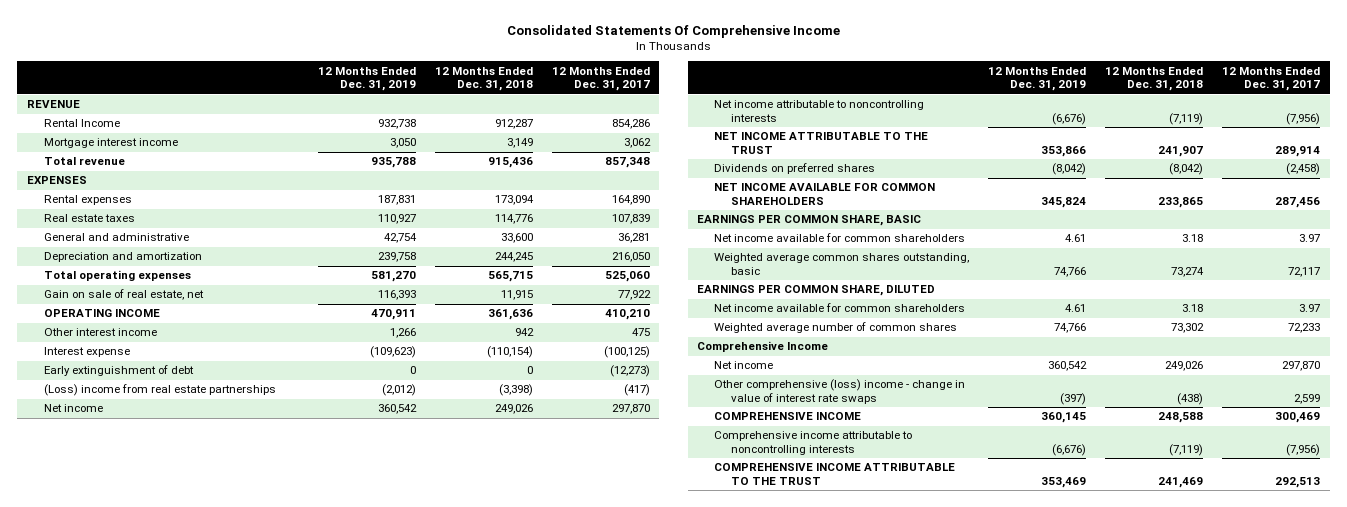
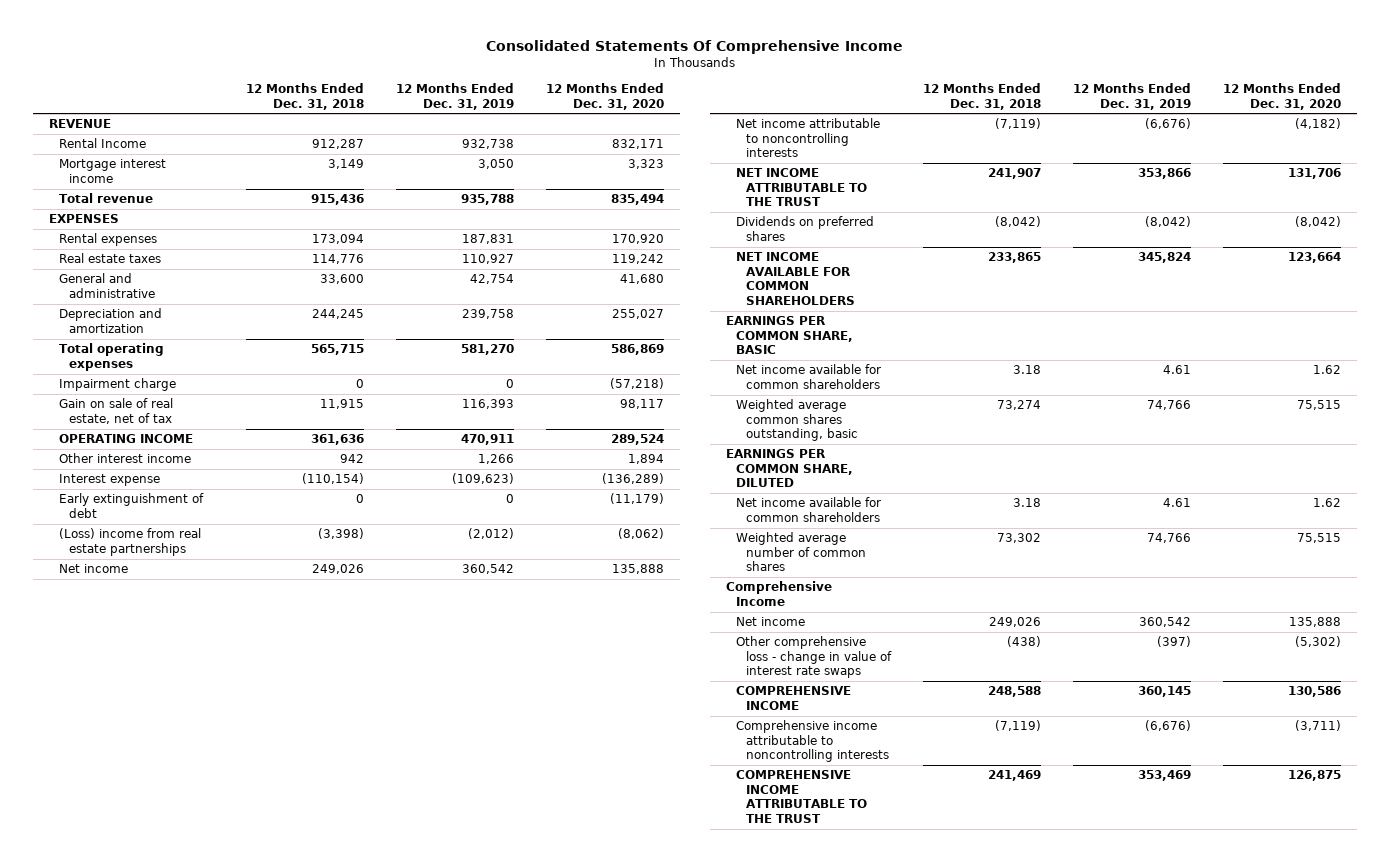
- | 12 Months Ended Dec. 31, 2019 | 12 Months Ended Dec. 31, 2018 | 12 Months Ended Dec. 31, 2017
+ | 12 Months Ended Dec. 31, 2018 | 12 Months Ended Dec. 31, 2019 | 12 Months Ended Dec. 31, 2020
- Gain on sale of real estate, net | 116,393 | 11,915 | 77,922
+ Impairment charge | 0 | 0 | (57,218)
+ Gain on sale of real estate, net of tax | 11,915 | 116,393 | 98,117
- Other comprehensive (loss) income - change in value of interest rate swaps | (397) | (438) | 2,599
+ Other comprehensive loss - change in value of interest rate swaps | (438) | (397) | (5,302)

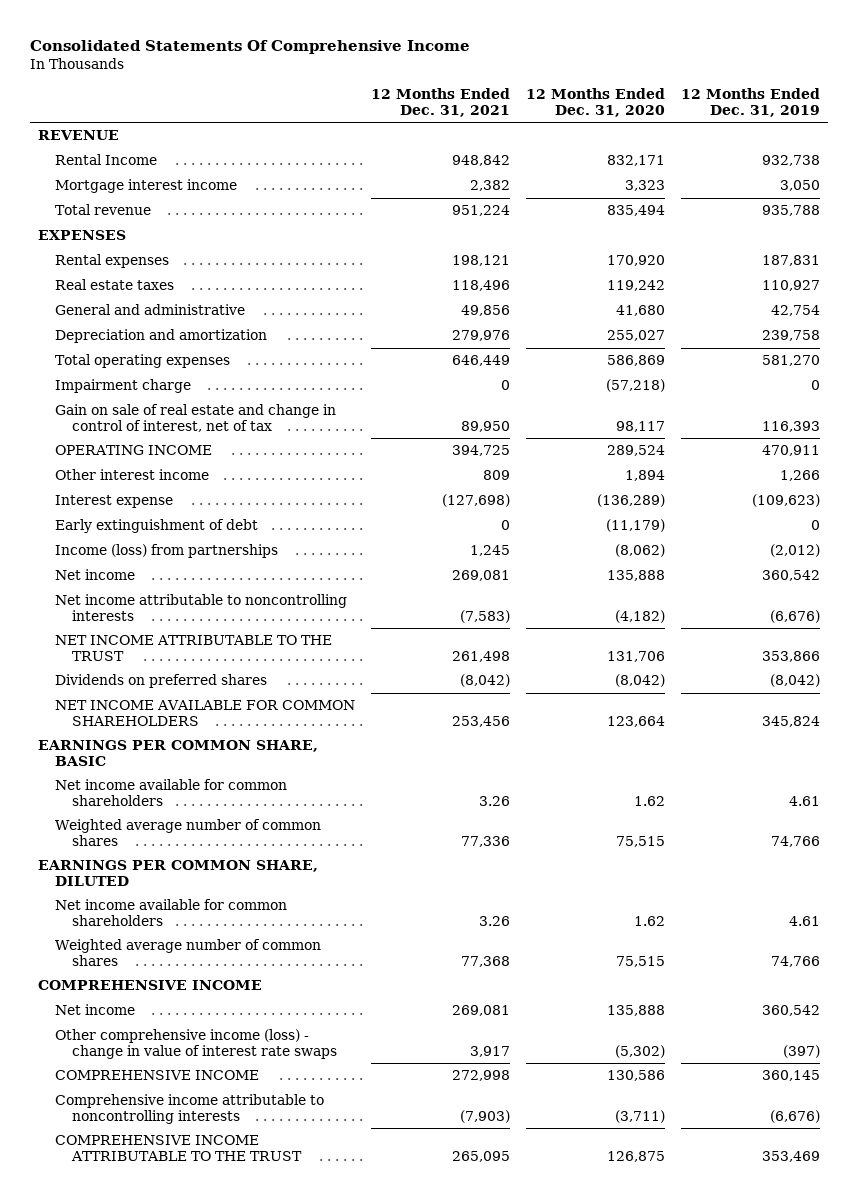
- | 12 Months Ended Dec. 31, 2018 | 12 Months Ended Dec. 31, 2019 | 12 Months Ended Dec. 31, 2020
+ | 12 Months Ended Dec. 31, 2021 | 12 Months Ended Dec. 31, 2020 | 12 Months Ended Dec. 31, 2019
- Gain on sale of real estate, net of tax | 11,915 | 116,393 | 98,117
+ Gain on sale of real estate and change in control of interest, net of tax | 89,950 | 98,117 | 116,393
- (Loss) income from real estate partnerships | (3,398) | (2,012) | (8,062)
+ Income (loss) from partnerships | 1,245 | (8,062) | (2,012)
- Weighted average common shares outstanding, basic | 73,274 | 74,766 | 75,515
+ Weighted average number of common shares | 77,336 | 75,515 | 74,766
- Comprehensive Income
+ COMPREHENSIVE INCOME
- Other comprehensive loss - change in value of interest rate swaps | (438) | (397) | (5,302)
+ Other comprehensive income (loss) - change in value of interest rate swaps | 3,917 | (5,302) | (397)

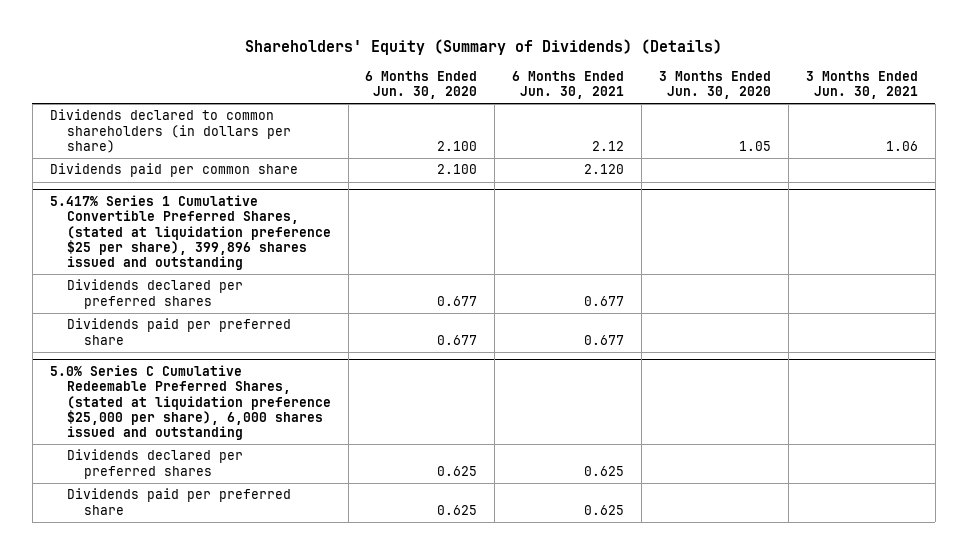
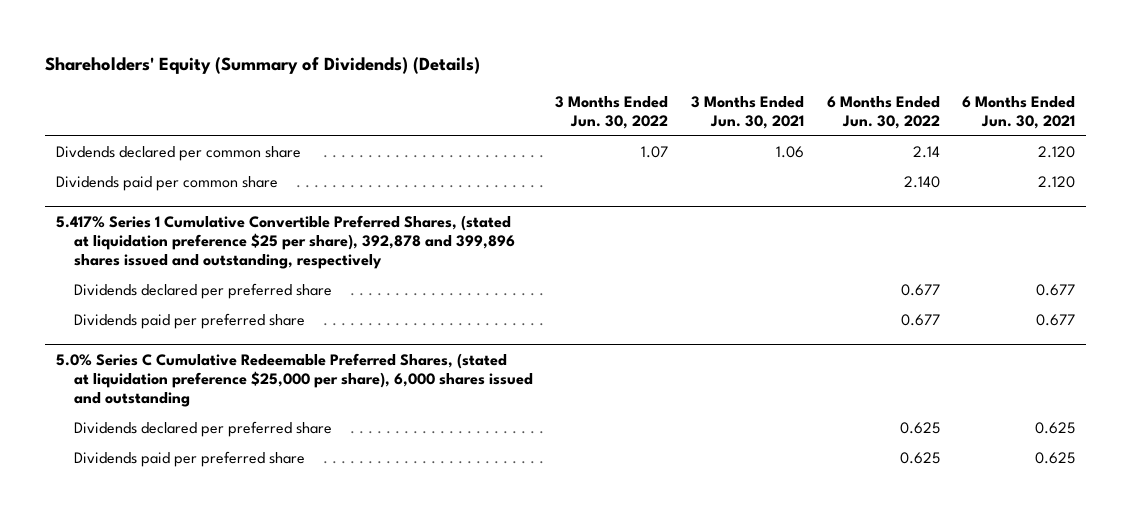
- | 6 Months Ended Jun. 30, 2020 | 6 Months Ended Jun. 30, 2021 | 3 Months Ended Jun. 30, 2020 | 3 Months Ended Jun. 30, 2021
+ | 3 Months Ended Jun. 30, 2022 | 3 Months Ended Jun. 30, 2021 | 6 Months Ended Jun. 30, 2022 | 6 Months Ended Jun. 30, 2021
- Dividends declared to common shareholders (in dollars per share) | 2.100 | 2.12 | 1.05 | 1.06
+ Divdends declared per common share | 1.07 | 1.06 | 2.14 | 2.120
- 5.417% Series 1 Cumulative Convertible Preferred Shares, (stated at liquidation preference $25 per share), 399,896 shares issued and outstanding
- Dividends declared per preferred shares | 0.677 | 0.677 | |
+ 5.417% Series 1 Cumulative Convertible Preferred Shares, (stated at liquidation preference $25 per share), 392,878 and 399,896 shares issued and outstanding, respectively
+ Dividends declared per preferred share | | | 0.677 | 0.677
@ 5.0% Series C Cumulative Redeemable Preferred Shares, (stated at liquidation preference $25,000 per share), 6,000 shares issued and outstanding
- Dividends declared per preferred shares | 0.625 | 0.625 | |
+ Dividends declared per preferred share | | | 0.625 | 0.625

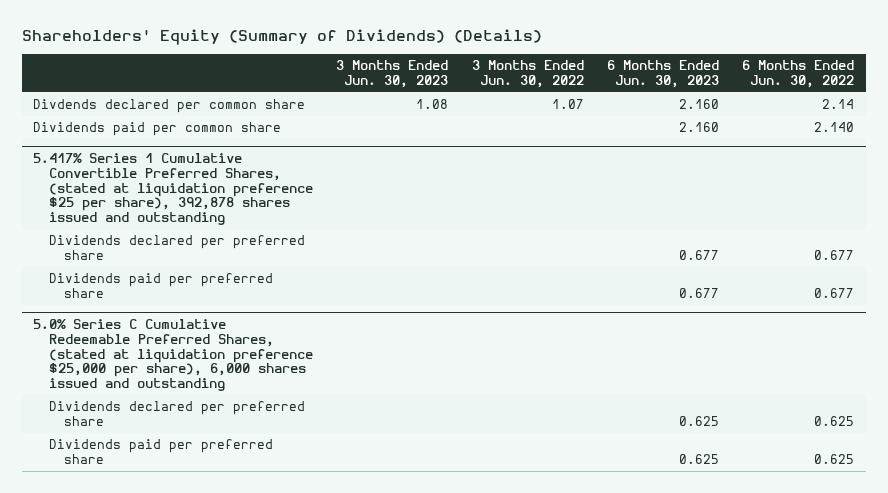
- | 3 Months Ended Jun. 30, 2022 | 3 Months Ended Jun. 30, 2021 | 6 Months Ended Jun. 30, 2022 | 6 Months Ended Jun. 30, 2021
+ | 3 Months Ended Jun. 30, 2023 | 3 Months Ended Jun. 30, 2022 | 6 Months Ended Jun. 30, 2023 | 6 Months Ended Jun. 30, 2022
- 5.417% Series 1 Cumulative Convertible Preferred Shares, (stated at liquidation preference $25 per share), 392,878 and 399,896 shares issued and outstanding, respectively
+ 5.417% Series 1 Cumulative Convertible Preferred Shares, (stated at liquidation preference $25 per share), 392,878 shares issued and outstanding

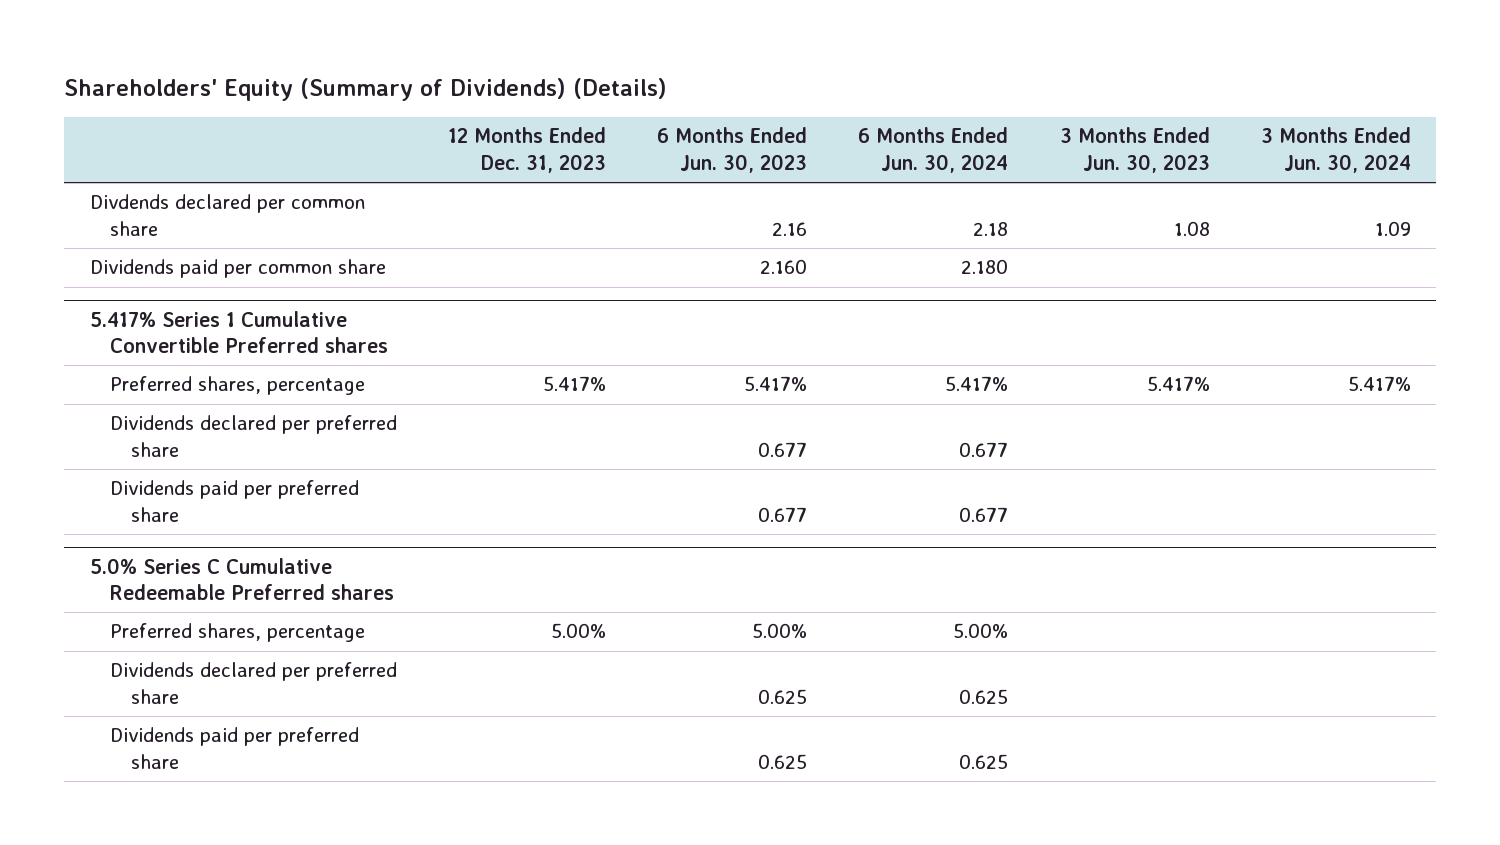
- | 3 Months Ended Jun. 30, 2023 | 3 Months Ended Jun. 30, 2022 | 6 Months Ended Jun. 30, 2023 | 6 Months Ended Jun. 30, 2022
+ | 12 Months Ended Dec. 31, 2023 | 6 Months Ended Jun. 30, 2023 | 6 Months Ended Jun. 30, 2024 | 3 Months Ended Jun. 30, 2023 | 3 Months Ended Jun. 30, 2024
- Divdends declared per common share | 1.08 | 1.07 | 2.160 | 2.14
+ Divdends declared per common share | | 2.16 | 2.18 | 1.08 | 1.09
- 5.417% Series 1 Cumulative Convertible Preferred Shares, (stated at liquidation preference $25 per share), 392,878 shares issued and outstanding
+ 5.417% Series 1 Cumulative Convertible Preferred shares
+ Preferred shares, percentage | 5.417% | 5.417% | 5.417% | 5.417% | 5.417%
- 5.0% Series C Cumulative Redeemable Preferred Shares, (stated at liquidation preference $25,000 per share), 6,000 shares issued and outstanding
+ 5.0% Series C Cumulative Redeemable Preferred shares
+ Preferred shares, percentage | 5.00% | 5.00% | 5.00% | |

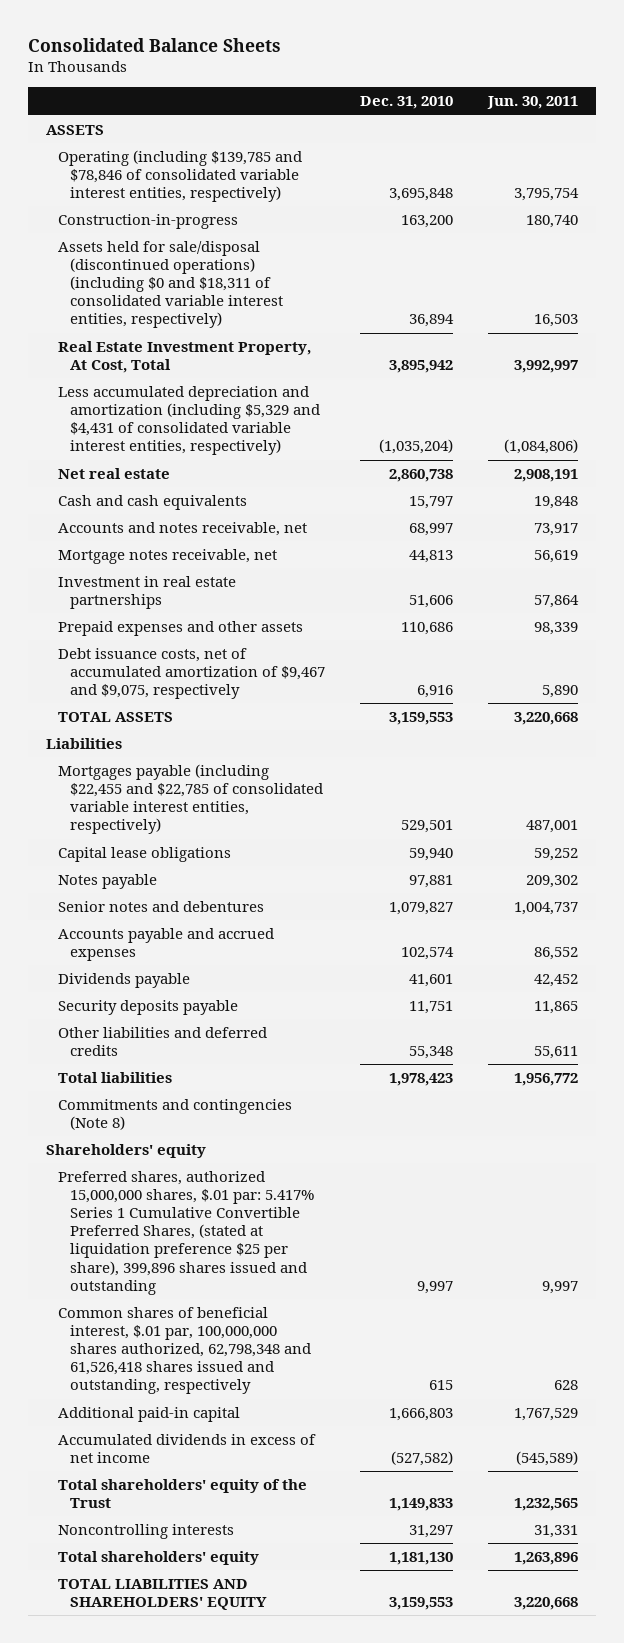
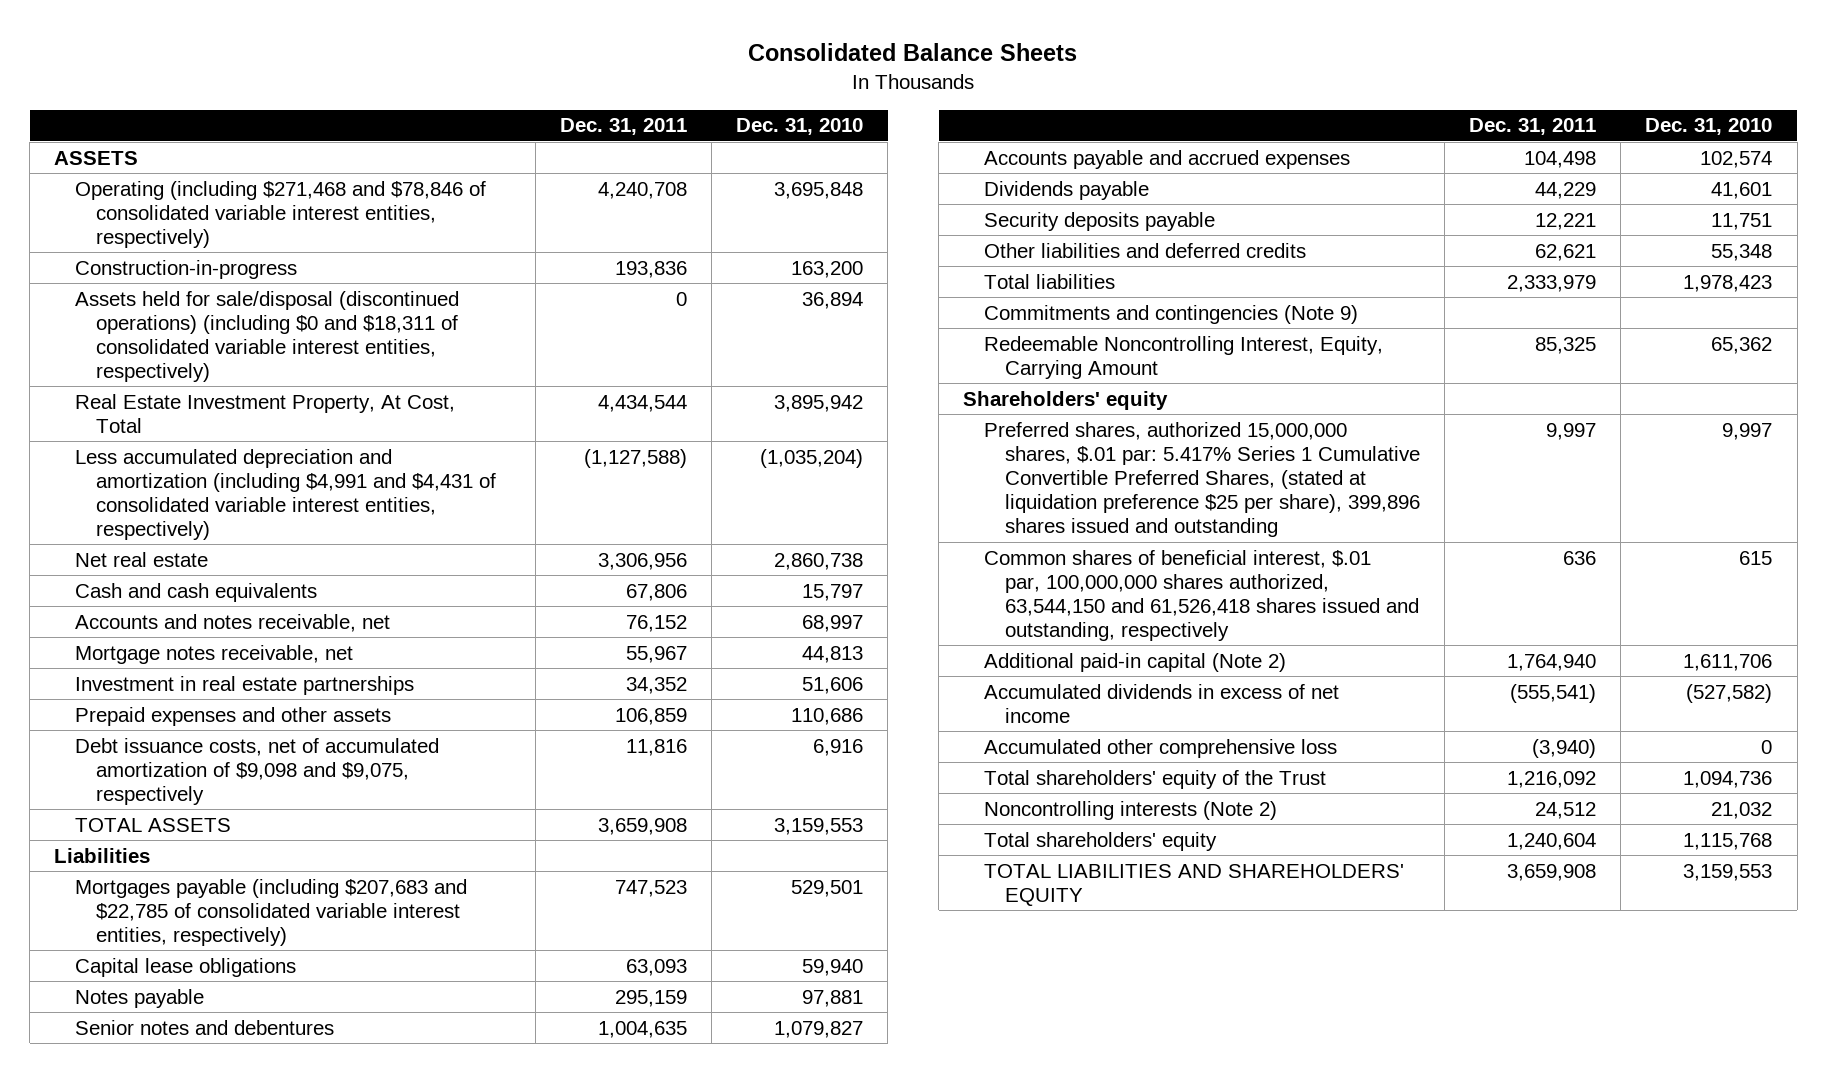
- | Dec. 31, 2010 | Jun. 30, 2011
+ | Dec. 31, 2011 | Dec. 31, 2010
- Operating (including $139,785 and $78,846 of consolidated variable interest entities, respectively) | 3,695,848 | 3,795,754
+ Operating (including $271,468 and $78,846 of consolidated variable interest entities, respectively) | 4,240,708 | 3,695,848
- Less accumulated depreciation and amortization (including $5,329 and $4,431 of consolidated variable interest entities, respectively) | (1,035,204) | (1,084,806)
+ Less accumulated depreciation and amortization (including $4,991 and $4,431 of consolidated variable interest entities, respectively) | (1,127,588) | (1,035,204)
- Debt issuance costs, net of accumulated amortization of $9,467 and $9,075, respectively | 6,916 | 5,890
+ Debt issuance costs, net of accumulated amortization of $9,098 and $9,075, respectively | 11,816 | 6,916
- Mortgages payable (including $22,455 and $22,785 of consolidated variable interest entities, respectively) | 529,501 | 487,001
+ Mortgages payable (including $207,683 and $22,785 of consolidated variable interest entities, respectively) | 747,523 | 529,501
- Commitments and contingencies (Note 8)
+ Commitments and contingencies (Note 9)
+ Redeemable Noncontrolling Interest, Equity, Carrying Amount | 85,325 | 65,362
- Common shares of beneficial interest, $.01 par, 100,000,000 shares authorized, 62,798,348 and 61,526,418 shares issued and outstanding, respectively | 615 | 628
- Additional paid-in capital | 1,666,803 | 1,767,529
+ Common shares of beneficial interest, $.01 par, 100,000,000 shares authorized, 63,544,150 and 61,526,418 shares issued and outstanding, respectively | 636 | 615
+ Additional paid-in capital (Note 2) | 1,764,940 | 1,611,706
- Total shareholders' equity of the Trust | 1,149,833 | 1,232,565
- Noncontrolling interests | 31,297 | 31,331
- Total shareholders' equity | 1,181,130 | 1,263,896
+ Accumulated other comprehensive loss | (3,940) | 0
+ Total shareholders' equity of the Trust | 1,216,092 | 1,094,736
+ Noncontrolling interests (Note 2) | 24,512 | 21,032
+ Total shareholders' equity | 1,240,604 | 1,115,768

